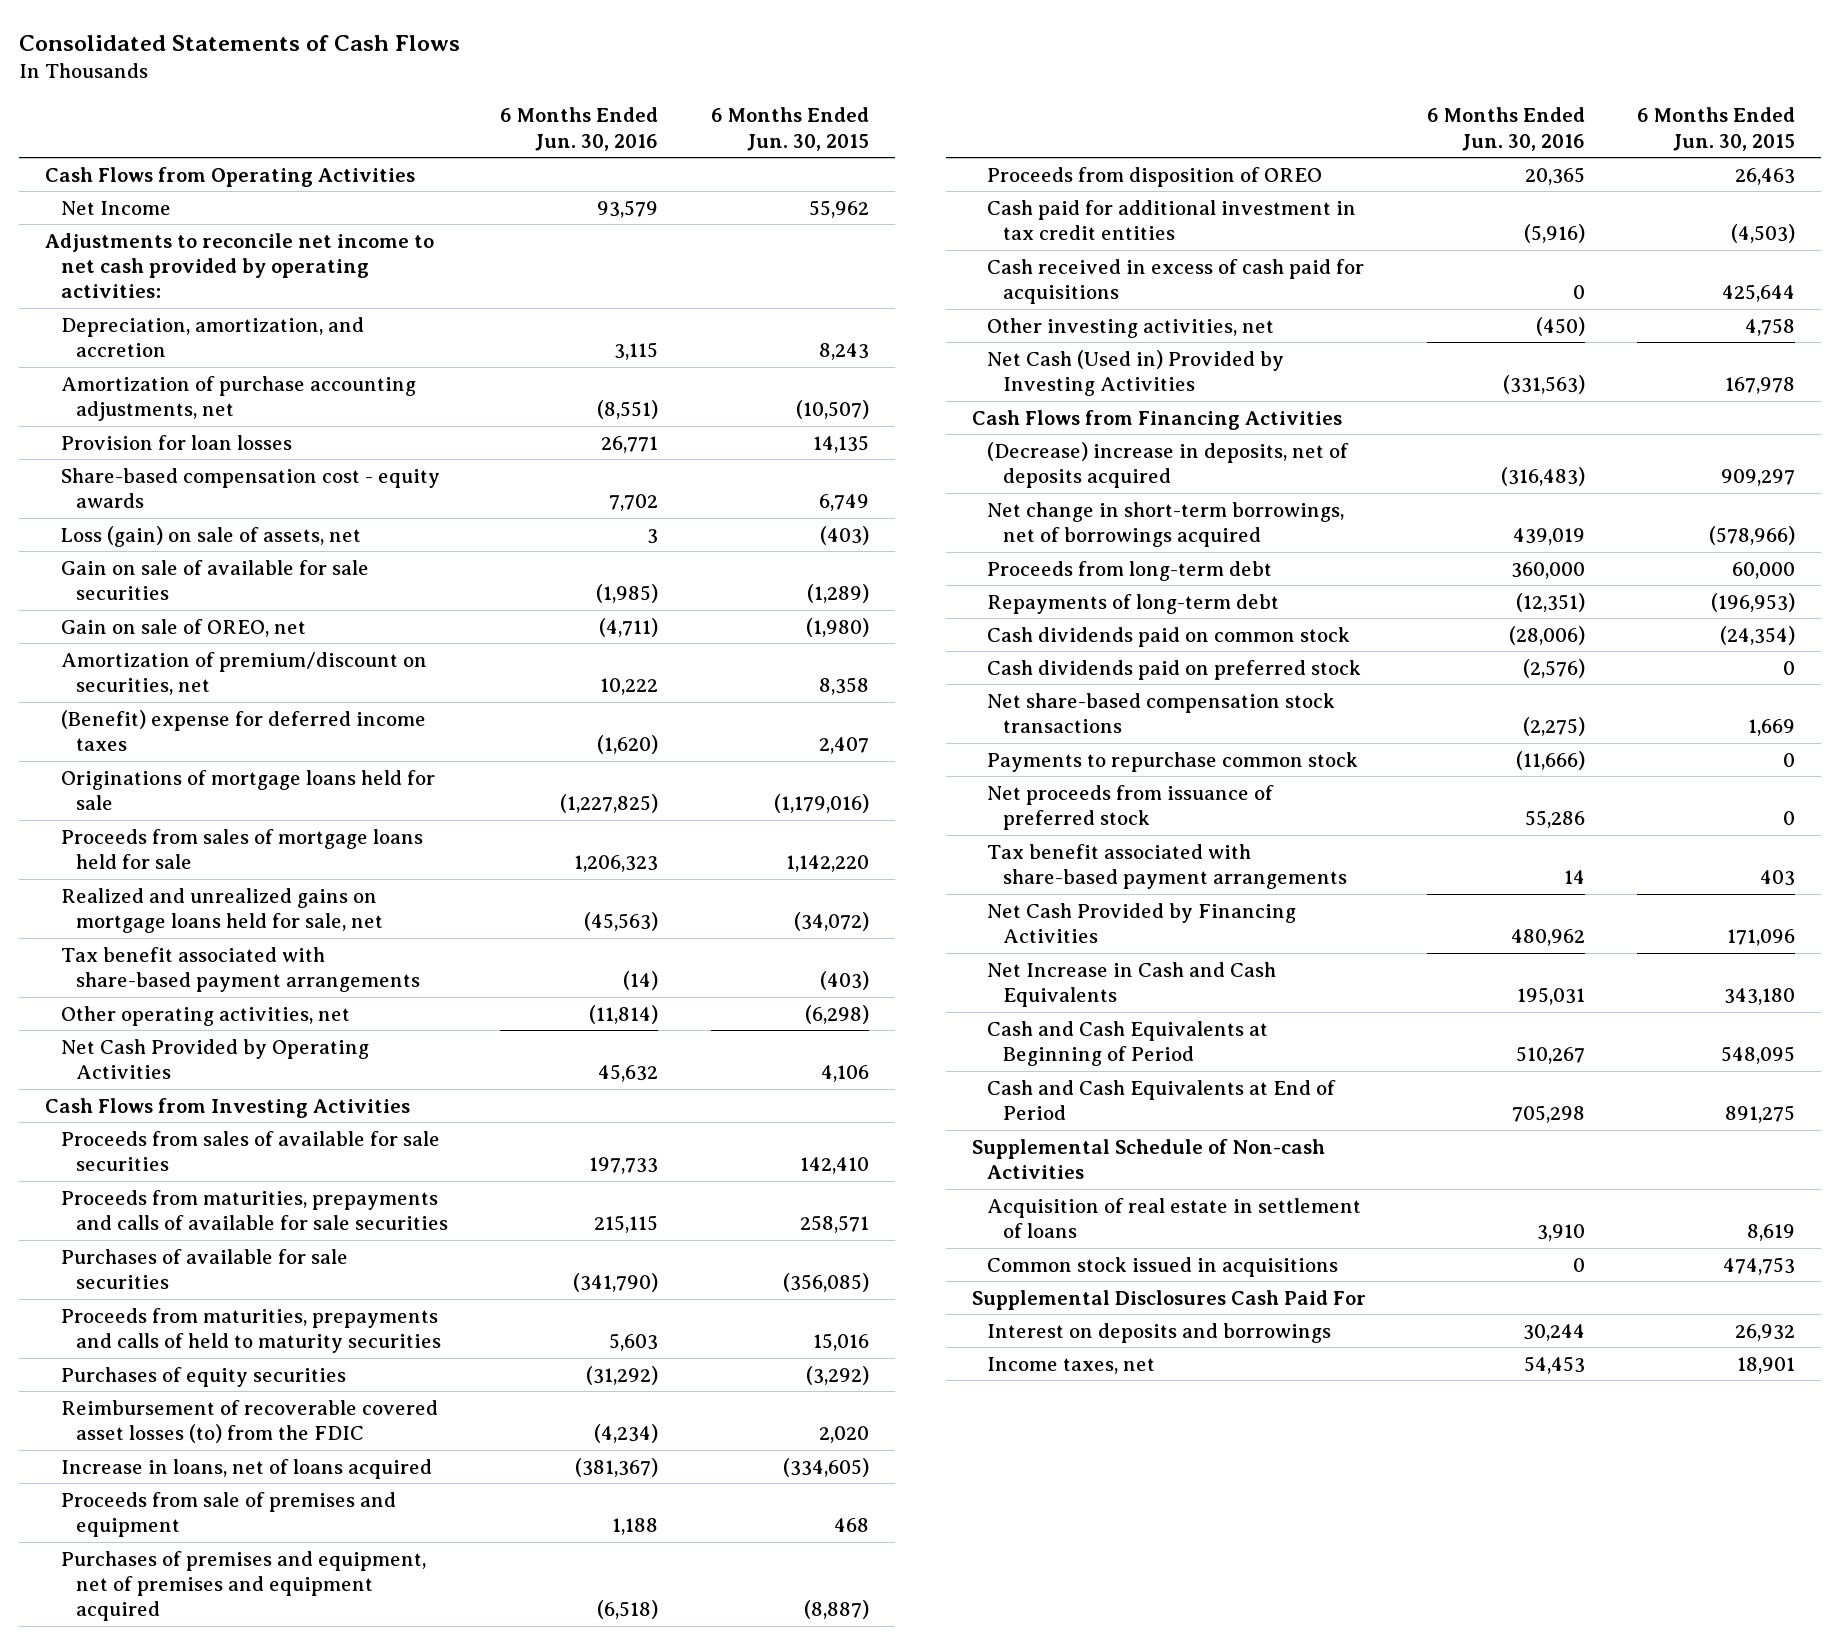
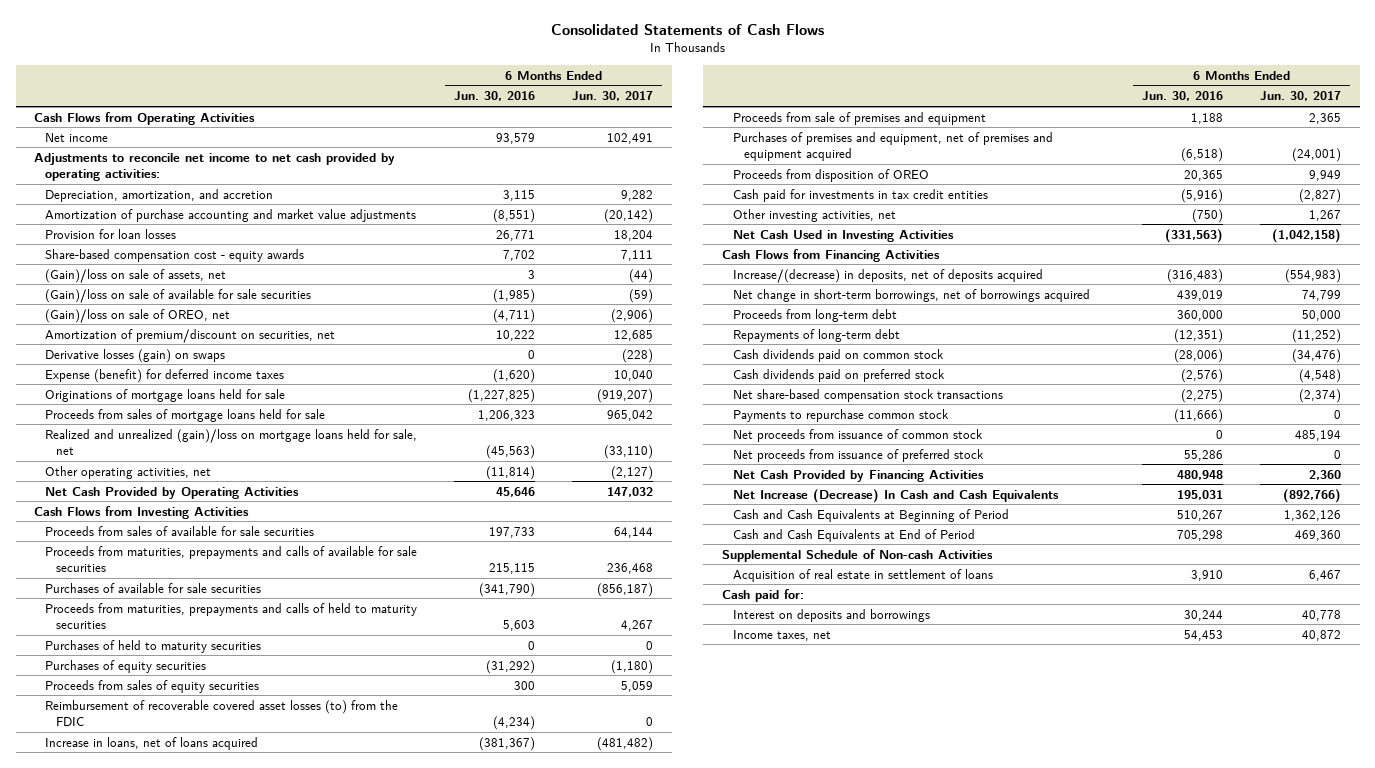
- | 6 Months Ended Jun. 30, 2016 | 6 Months Ended Jun. 30, 2015
+ | 6 Months Ended Jun. 30, 2016 | 6 Months Ended Jun. 30, 2017
- Net Income | 93,579 | 55,962
+ Net income | 93,579 | 102,491
- Amortization of purchase accounting adjustments, net | (8,551) | (10,507)
+ Amortization of purchase accounting and market value adjustments | (8,551) | (20,142)
- Loss (gain) on sale of assets, net | 3 | (403)
- Gain on sale of available for sale securities | (1,985) | (1,289)
- Gain on sale of OREO, net | (4,711) | (1,980)
+ (Gain)/loss on sale of assets, net | 3 | (44)
+ (Gain)/loss on sale of available for sale securities | (1,985) | (59)
+ (Gain)/loss on sale of OREO, net | (4,711) | (2,906)
- (Benefit) expense for deferred income taxes | (1,620) | 2,407
+ Derivative losses (gain) on swaps | 0 | (228)
+ Expense (benefit) for deferred income taxes | (1,620) | 10,040
- Realized and unrealized gains on mortgage loans held for sale, net | (45,563) | (34,072)
- Tax benefit associated with share-based payment arrangements | (14) | (403)
+ Realized and unrealized (gain)/loss on mortgage loans held for sale, net | (45,563) | (33,110)
- Net Cash Provided by Operating Activities | 45,632 | 4,106
+ Net Cash Provided by Operating Activities | 45,646 | 147,032
+ Purchases of held to maturity securities | 0 | 0
+ Proceeds from sales of equity securities | 300 | 5,059
- Cash paid for additional investment in tax credit entities | (5,916) | (4,503)
- Cash received in excess of cash paid for acquisitions | 0 | 425,644
- Other investing activities, net | (450) | 4,758
- Net Cash (Used in) Provided by Investing Activities | (331,563) | 167,978
+ Cash paid for investments in tax credit entities | (5,916) | (2,827)
+ Other investing activities, net | (750) | 1,267
+ Net Cash Used in Investing Activities | (331,563) | (1,042,158)
- (Decrease) increase in deposits, net of deposits acquired | (316,483) | 909,297
+ Increase/(decrease) in deposits, net of deposits acquired | (316,483) | (554,983)
+ Net proceeds from issuance of common stock | 0 | 485,194
- Tax benefit associated with share-based payment arrangements | 14 | 403
- Net Cash Provided by Financing Activities | 480,962 | 171,096
- Net Increase in Cash and Cash Equivalents | 195,031 | 343,180
+ Net Cash Provided by Financing Activities | 480,948 | 2,360
+ Net Increase (Decrease) In Cash and Cash Equivalents | 195,031 | (892,766)
- Common stock issued in acquisitions | 0 | 474,753
- Supplemental Disclosures Cash Paid For
+ Cash paid for:

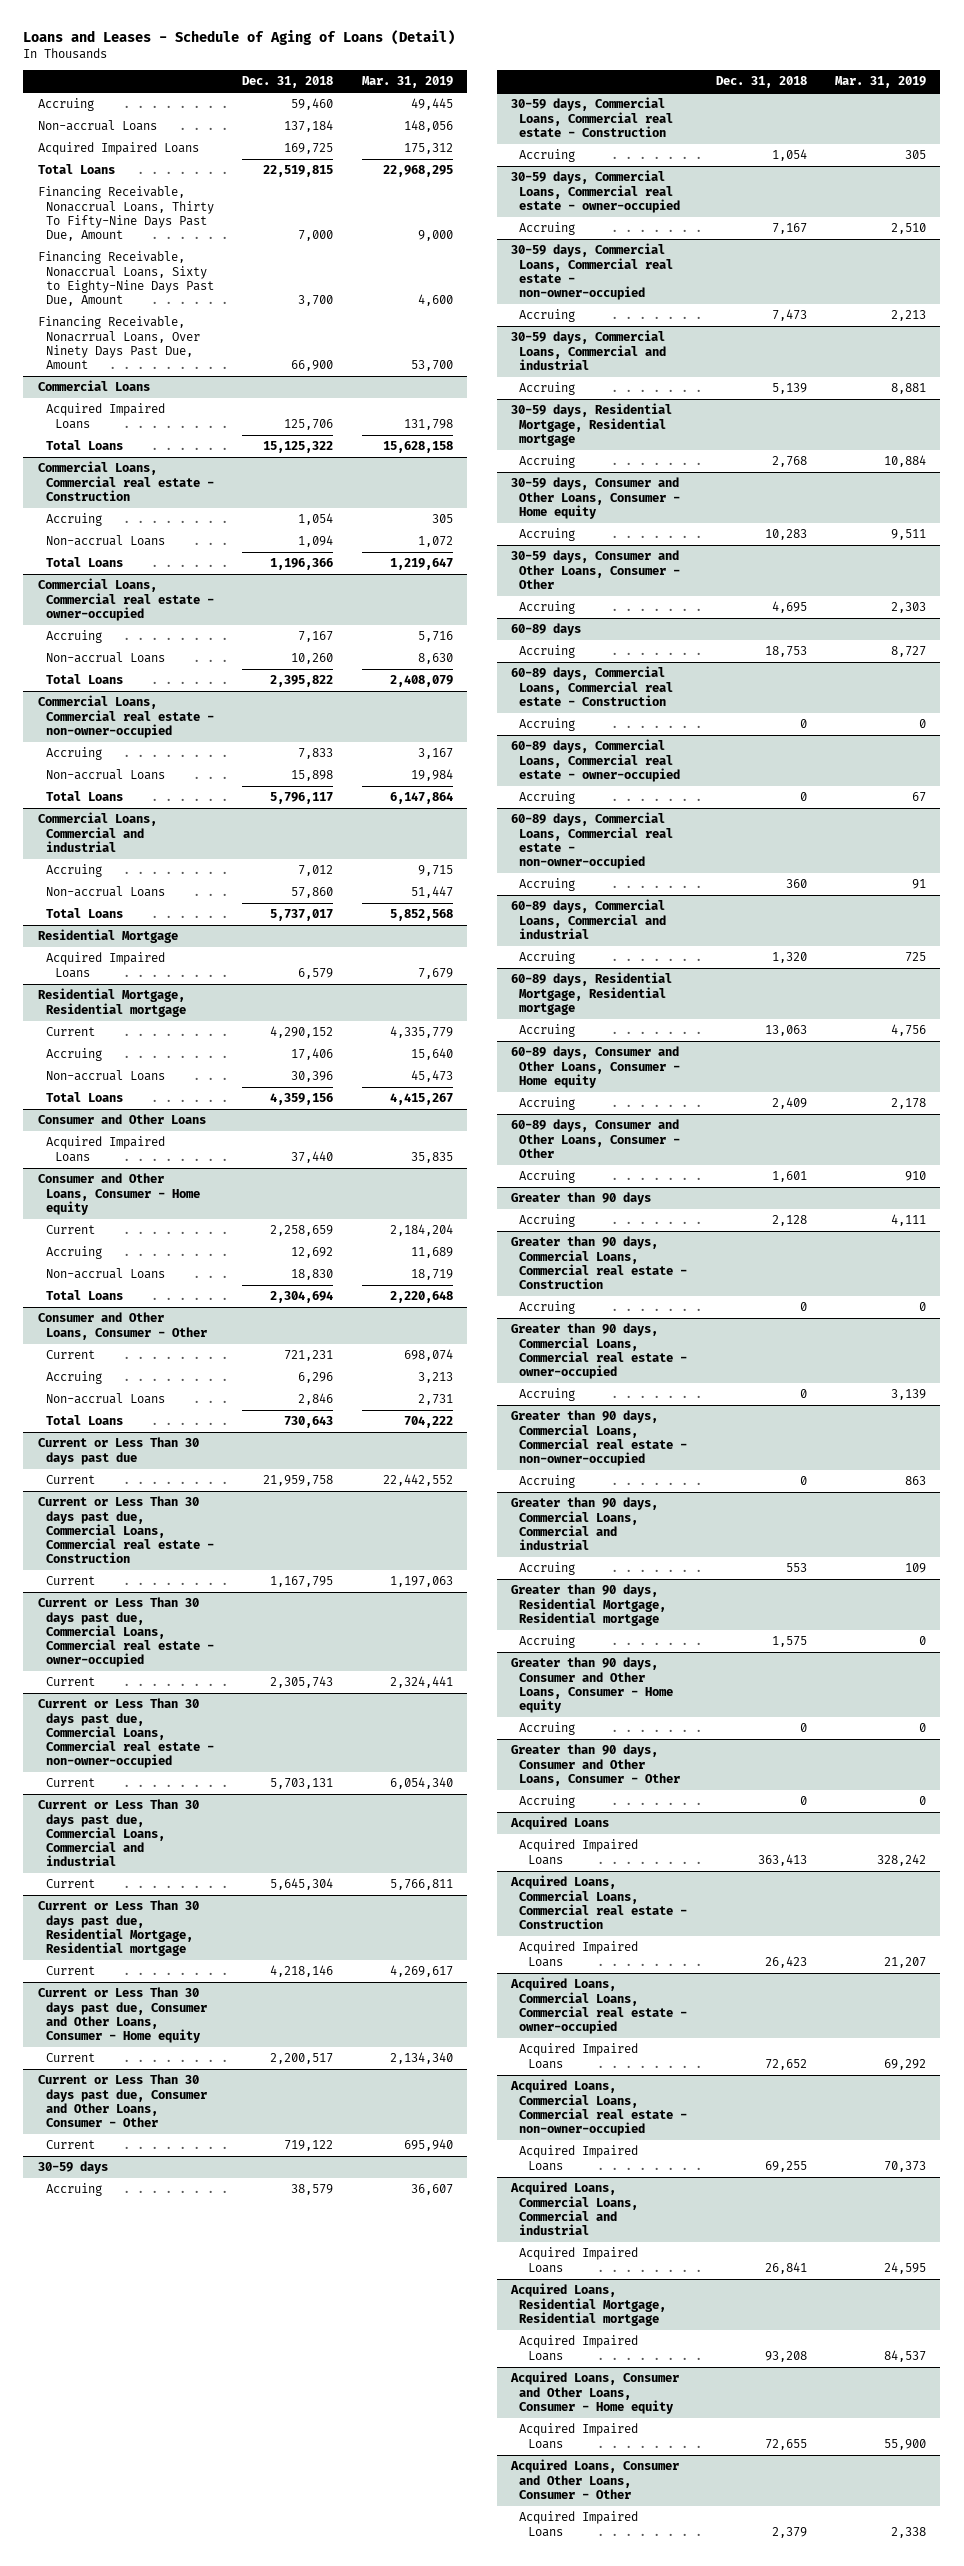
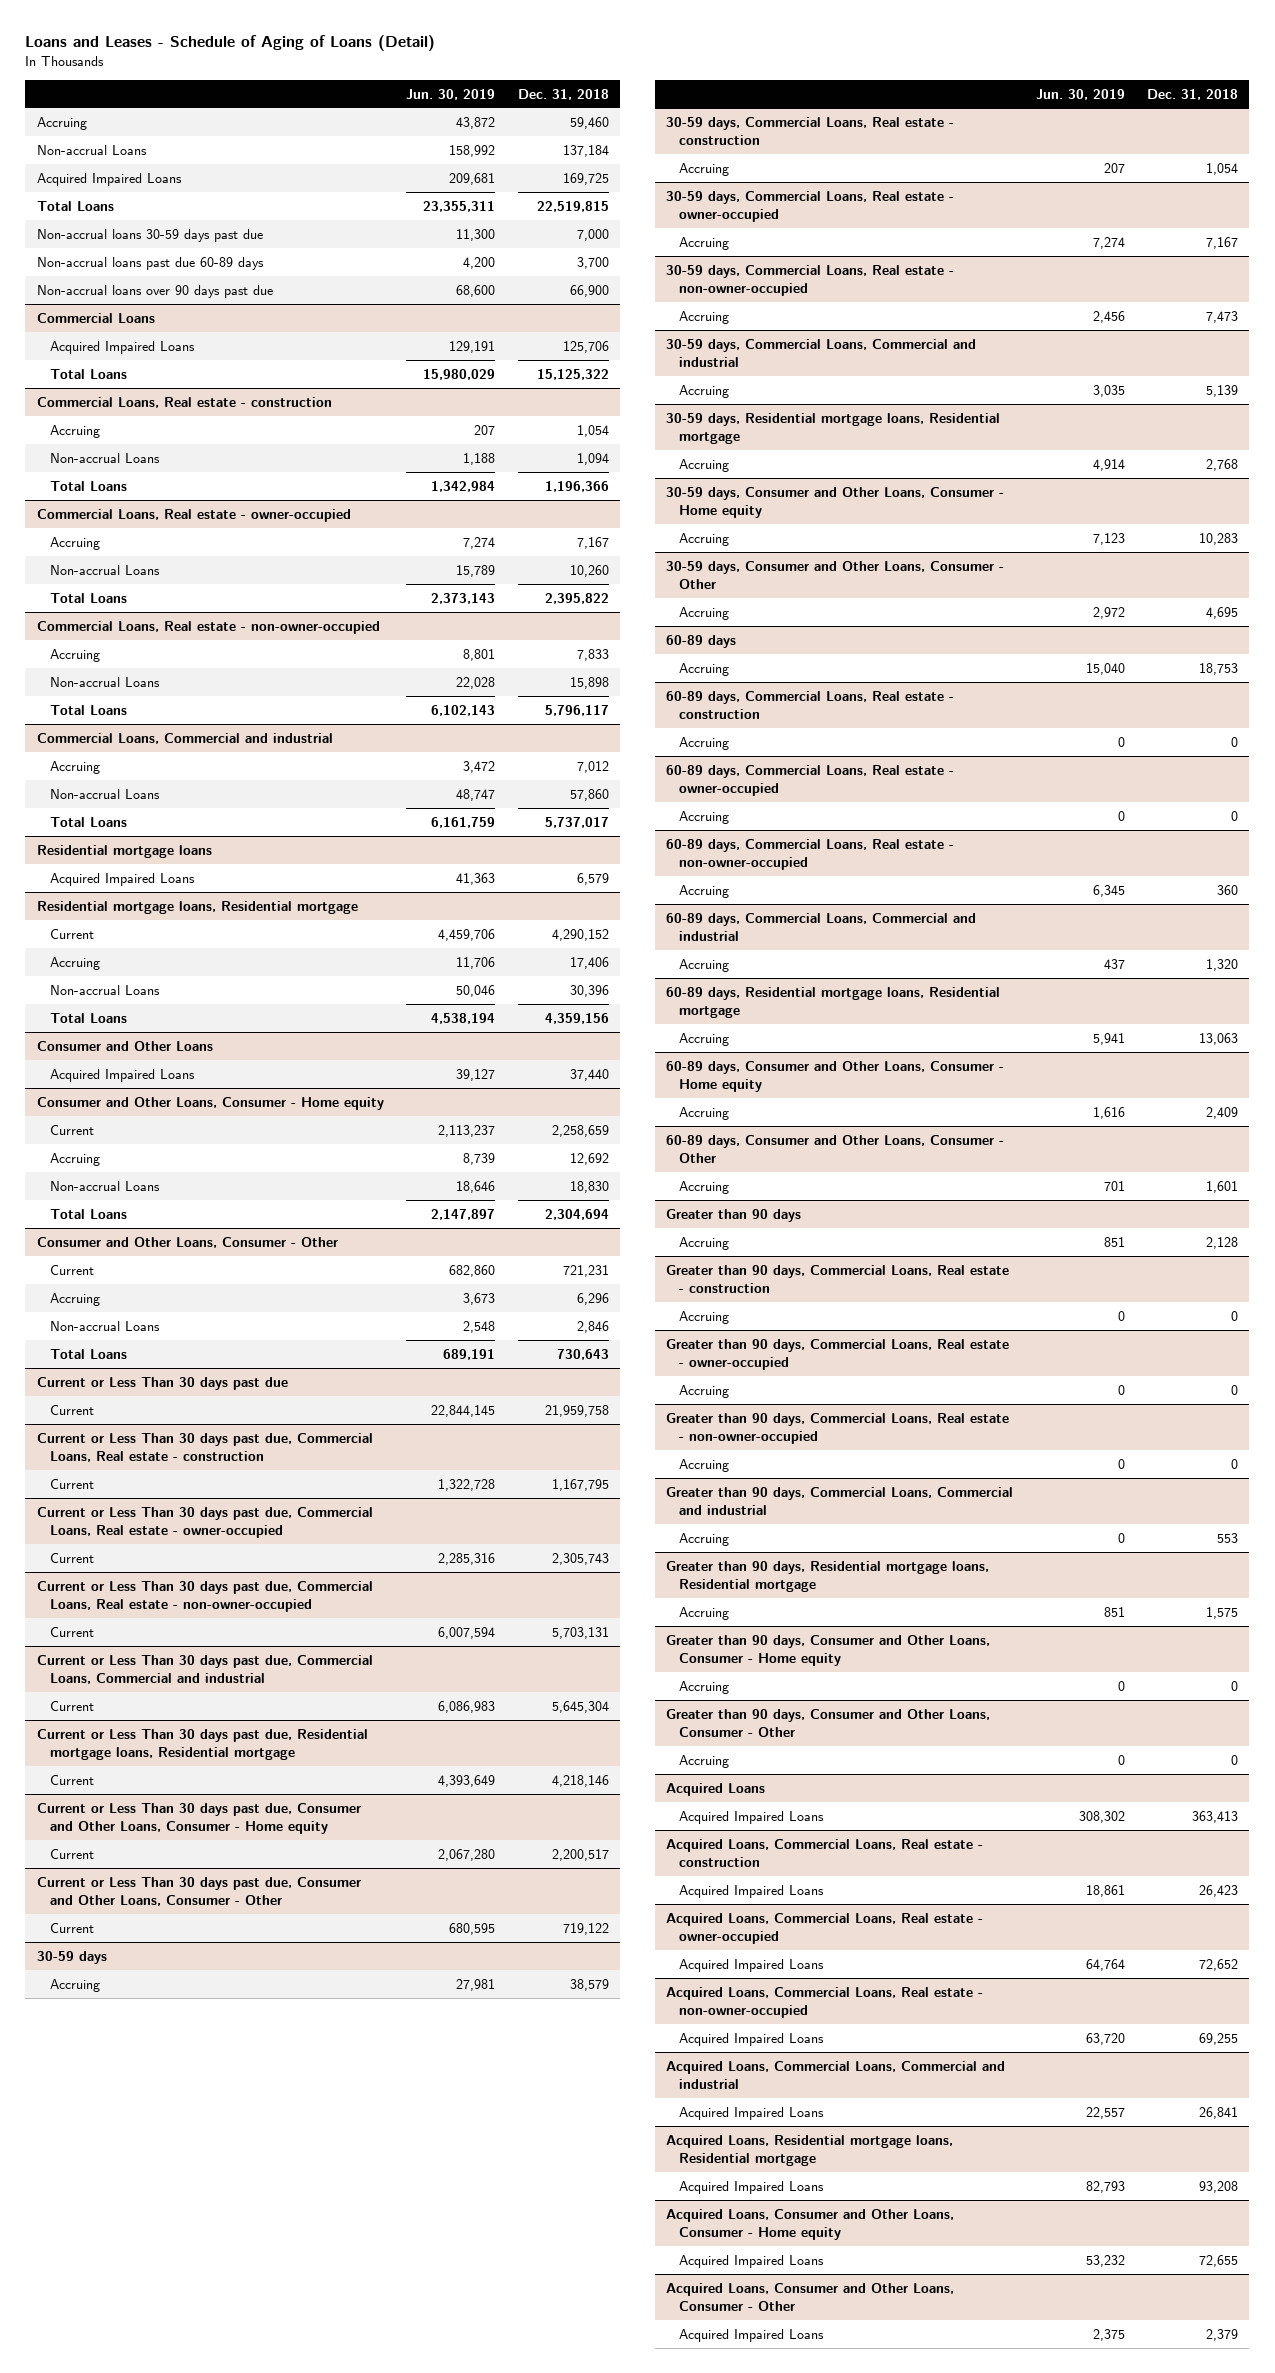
- | Dec. 31, 2018 | Mar. 31, 2019
+ | Jun. 30, 2019 | Dec. 31, 2018
- Financing Receivable, Nonaccrual Loans, Thirty To Fifty-Nine Days Past Due, Amount | 7,000 | 9,000
- Financing Receivable, Nonaccrual Loans, Sixty to Eighty-Nine Days Past Due, Amount | 3,700 | 4,600
- Financing Receivable, Nonacrrual Loans, Over Ninety Days Past Due, Amount | 66,900 | 53,700
+ Non-accrual loans 30-59 days past due | 11,300 | 7,000
+ Non-accrual loans past due 60-89 days | 4,200 | 3,700
+ Non-accrual loans over 90 days past due | 68,600 | 66,900
- Commercial Loans, Commercial real estate - Construction
+ Commercial Loans, Real estate - construction
- Commercial Loans, Commercial real estate - owner-occupied
+ Commercial Loans, Real estate - owner-occupied
- Commercial Loans, Commercial real estate - non-owner-occupied
+ Commercial Loans, Real estate - non-owner-occupied
- Residential Mortgage
+ Residential mortgage loans
- Residential Mortgage, Residential mortgage
+ Residential mortgage loans, Residential mortgage
- Current or Less Than 30 days past due, Commercial Loans, Commercial real estate - Construction
+ Current or Less Than 30 days past due, Commercial Loans, Real estate - construction
- Current or Less Than 30 days past due, Commercial Loans, Commercial real estate - owner-occupied
+ Current or Less Than 30 days past due, Commercial Loans, Real estate - owner-occupied
- Current or Less Than 30 days past due, Commercial Loans, Commercial real estate - non-owner-occupied
+ Current or Less Than 30 days past due, Commercial Loans, Real estate - non-owner-occupied
- Current or Less Than 30 days past due, Residential Mortgage, Residential mortgage
+ Current or Less Than 30 days past due, Residential mortgage loans, Residential mortgage
- 30-59 days, Commercial Loans, Commercial real estate - Construction
+ 30-59 days, Commercial Loans, Real estate - construction
- 30-59 days, Commercial Loans, Commercial real estate - owner-occupied
+ 30-59 days, Commercial Loans, Real estate - owner-occupied
- 30-59 days, Commercial Loans, Commercial real estate - non-owner-occupied
+ 30-59 days, Commercial Loans, Real estate - non-owner-occupied
- 30-59 days, Residential Mortgage, Residential mortgage
+ 30-59 days, Residential mortgage loans, Residential mortgage
- 60-89 days, Commercial Loans, Commercial real estate - Construction
+ 60-89 days, Commercial Loans, Real estate - construction
- 60-89 days, Commercial Loans, Commercial real estate - owner-occupied
+ 60-89 days, Commercial Loans, Real estate - owner-occupied
- 60-89 days, Commercial Loans, Commercial real estate - non-owner-occupied
+ 60-89 days, Commercial Loans, Real estate - non-owner-occupied
- 60-89 days, Residential Mortgage, Residential mortgage
+ 60-89 days, Residential mortgage loans, Residential mortgage
- Greater than 90 days, Commercial Loans, Commercial real estate - Construction
+ Greater than 90 days, Commercial Loans, Real estate - construction
- Greater than 90 days, Commercial Loans, Commercial real estate - owner-occupied
+ Greater than 90 days, Commercial Loans, Real estate - owner-occupied
- Greater than 90 days, Commercial Loans, Commercial real estate - non-owner-occupied
+ Greater than 90 days, Commercial Loans, Real estate - non-owner-occupied
- Greater than 90 days, Residential Mortgage, Residential mortgage
+ Greater than 90 days, Residential mortgage loans, Residential mortgage
- Acquired Loans, Commercial Loans, Commercial real estate - Construction
+ Acquired Loans, Commercial Loans, Real estate - construction
- Acquired Loans, Commercial Loans, Commercial real estate - owner-occupied
+ Acquired Loans, Commercial Loans, Real estate - owner-occupied
- Acquired Loans, Commercial Loans, Commercial real estate - non-owner-occupied
+ Acquired Loans, Commercial Loans, Real estate - non-owner-occupied
- Acquired Loans, Residential Mortgage, Residential mortgage
+ Acquired Loans, Residential mortgage loans, Residential mortgage

